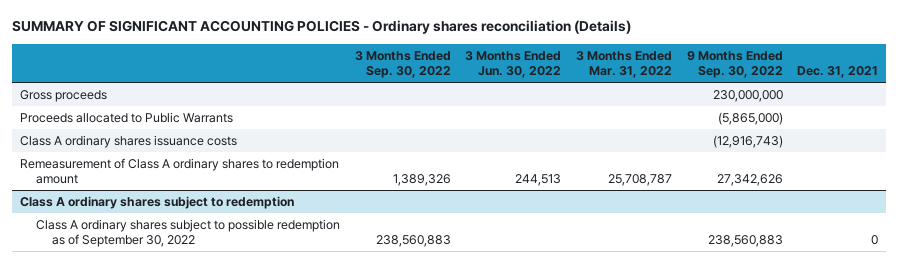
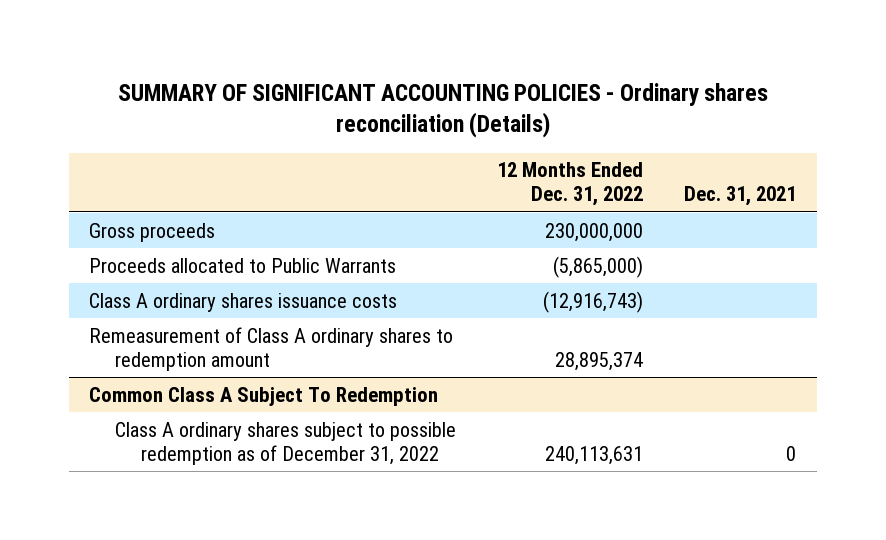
- | 3 Months Ended Sep. 30, 2022 | 3 Months Ended Jun. 30, 2022 | 3 Months Ended Mar. 31, 2022 | 9 Months Ended Sep. 30, 2022 | Dec. 31, 2021
+ | 12 Months Ended Dec. 31, 2022 | Dec. 31, 2021
- Class A ordinary shares subject to redemption
- Class A ordinary shares subject to possible redemption as of September 30, 2022 | 238,560,883 | | | 238,560,883 | 0
+ Common Class A Subject To Redemption
+ Class A ordinary shares subject to possible redemption as of December 31, 2022 | 240,113,631 | 0

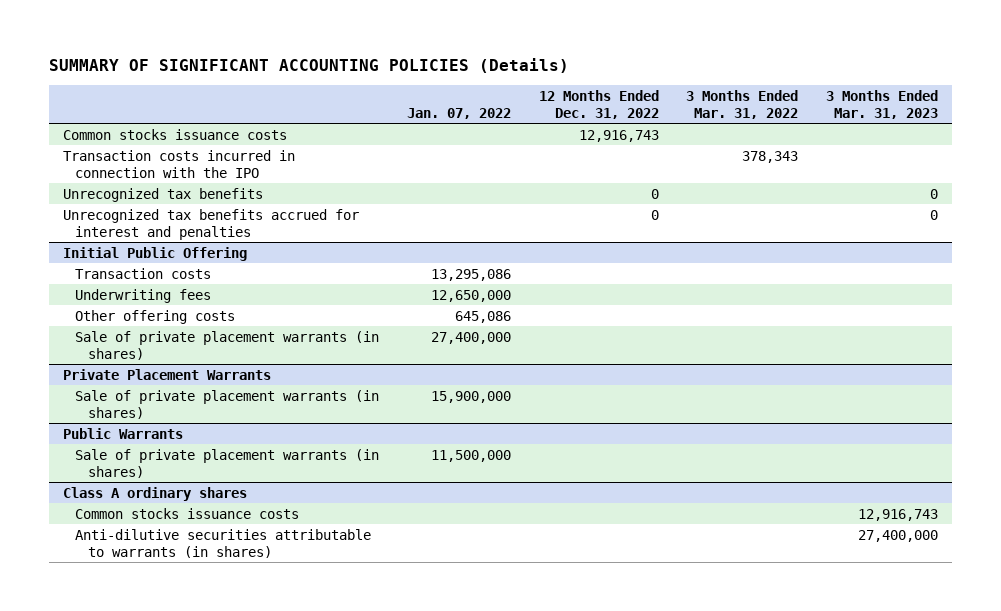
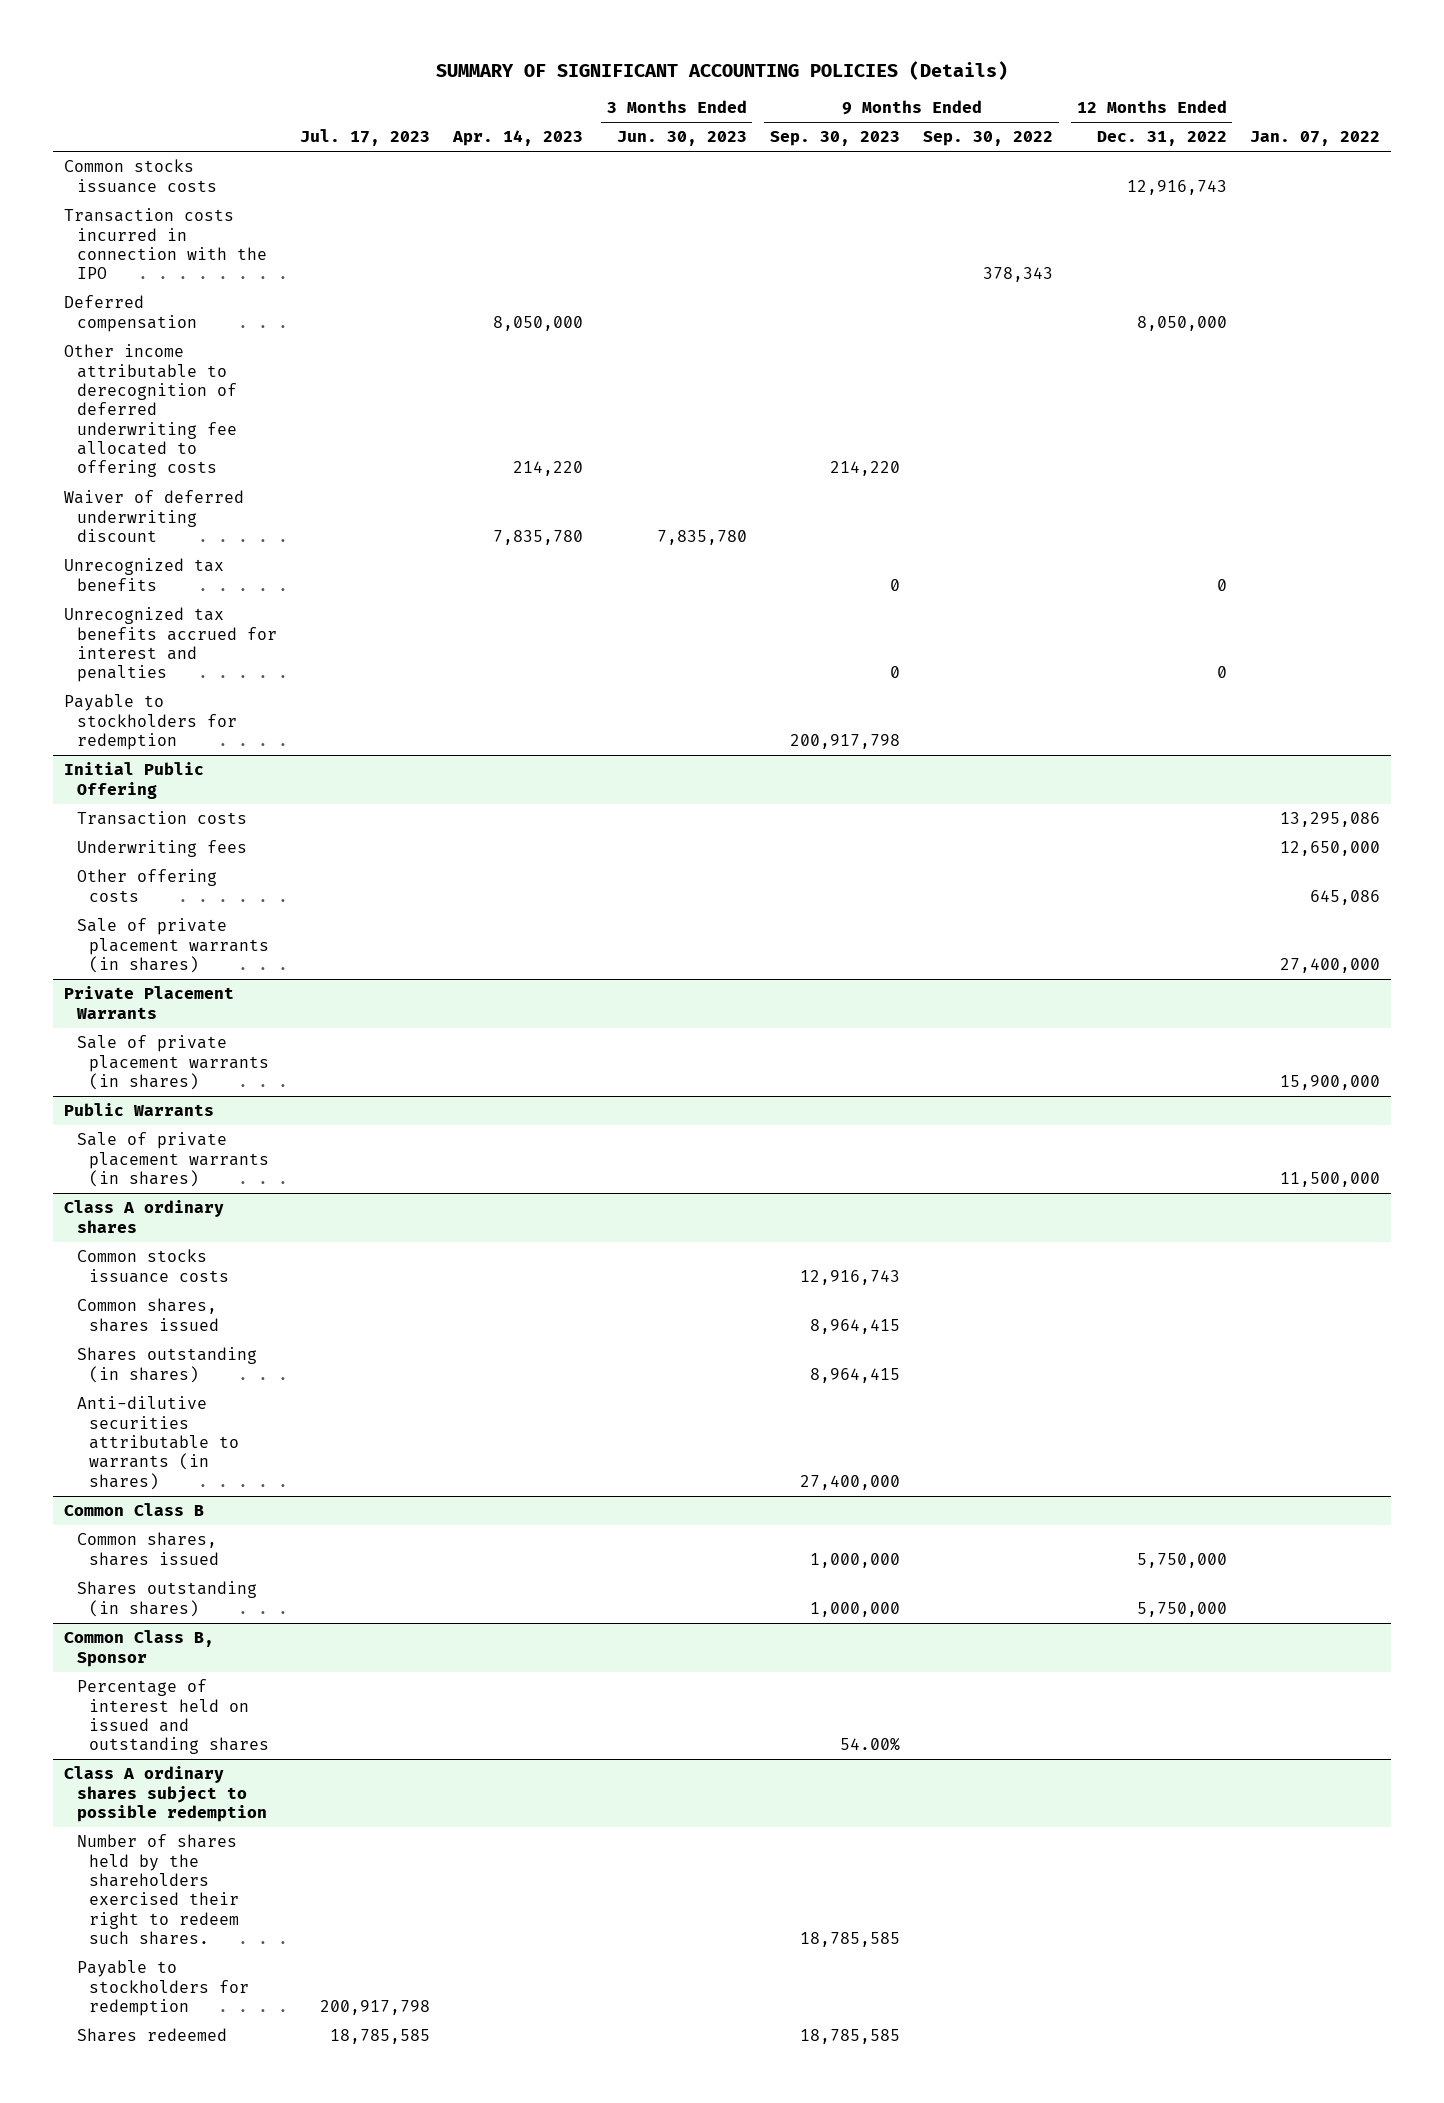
- | Jan. 07, 2022 | 12 Months Ended Dec. 31, 2022 | 3 Months Ended Mar. 31, 2022 | 3 Months Ended Mar. 31, 2023
+ | Jul. 17, 2023 | Apr. 14, 2023 | 3 Months Ended Jun. 30, 2023 | 9 Months Ended Sep. 30, 2023 | 9 Months Ended Sep. 30, 2022 | 12 Months Ended Dec. 31, 2022 | Jan. 07, 2022
+ Deferred compensation | | 8,050,000 | | | | 8,050,000 |
+ Other income attributable to derecognition of deferred underwriting fee allocated to offering costs | | 214,220 | | 214,220 | | |
+ Waiver of deferred underwriting discount | | 7,835,780 | 7,835,780 | | | |
+ Payable to stockholders for redemption | | | | 200,917,798 | | |
@ Class A ordinary shares
+ Common shares, shares issued | | | | 8,964,415 | | |
+ Shares outstanding (in shares) | | | | 8,964,415 | | |
+ Common Class B
+ Common shares, shares issued | | | | 1,000,000 | | 5,750,000 |
+ Shares outstanding (in shares) | | | | 1,000,000 | | 5,750,000 |
+ Common Class B, Sponsor
+ Percentage of interest held on issued and outstanding shares | | | | 54.00% | | |
+ Class A ordinary shares subject to possible redemption
+ Number of shares held by the shareholders exercised their right to redeem such shares. | | | | 18,785,585 | | |
+ Payable to stockholders for redemption | 200,917,798 | | | | | |
+ Shares redeemed | 18,785,585 | | | 18,785,585 | | |

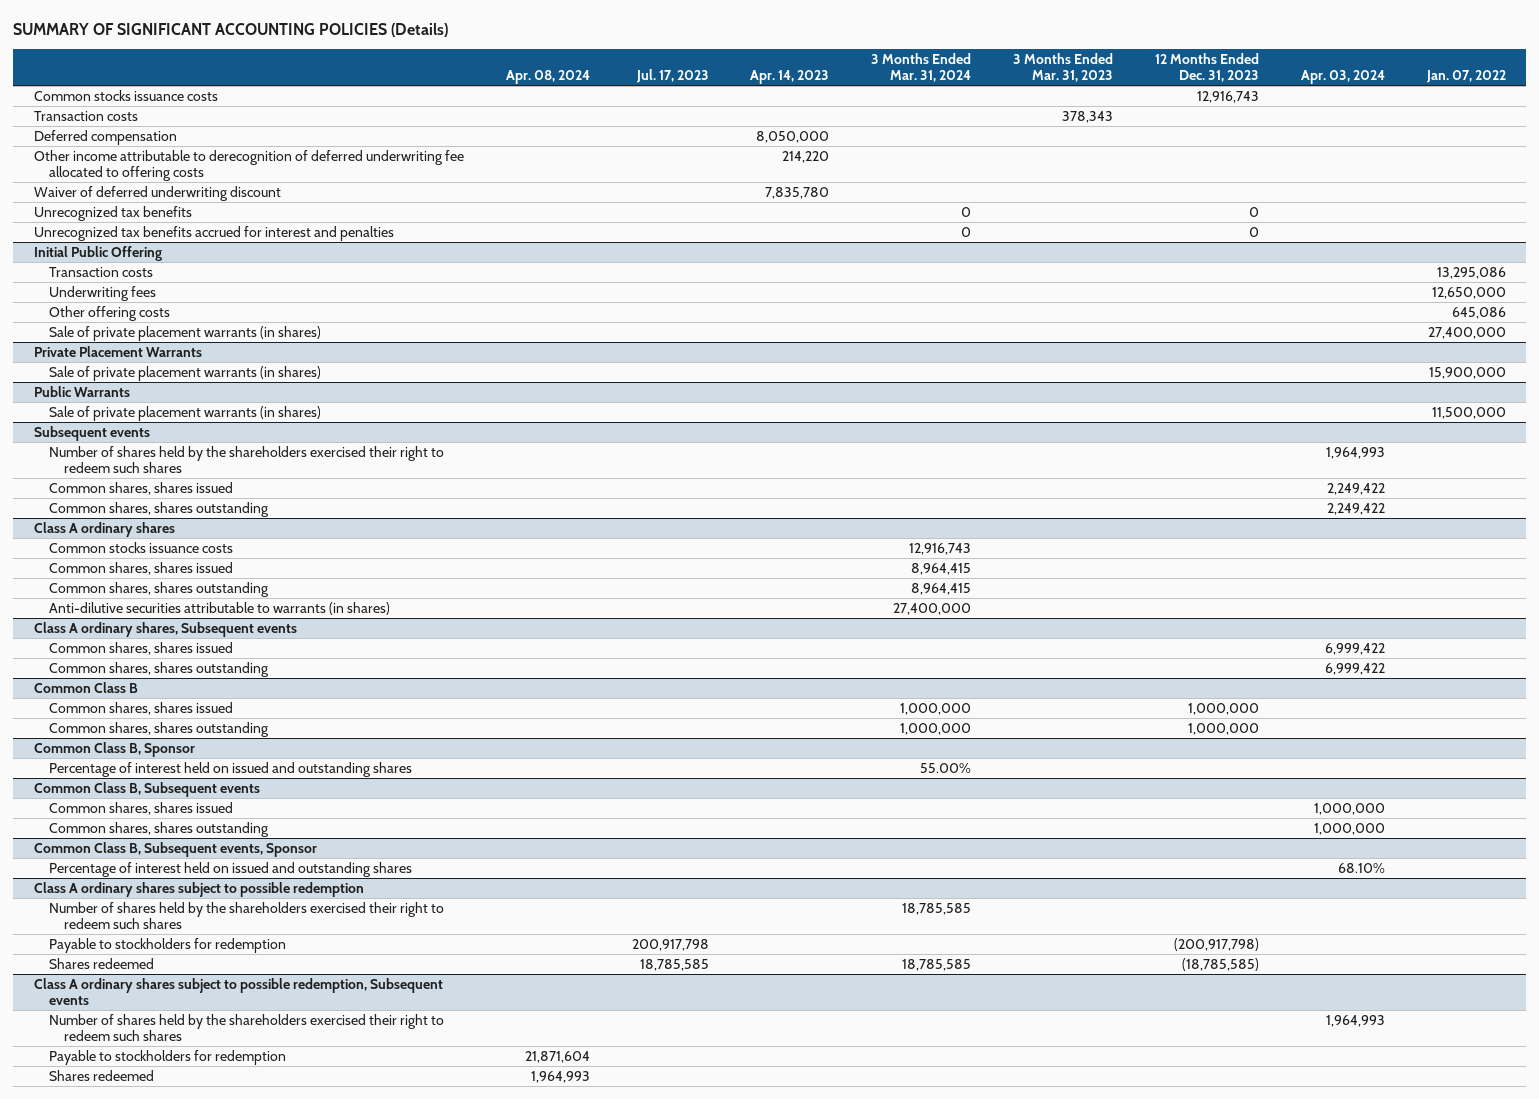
- | Jul. 17, 2023 | Apr. 14, 2023 | 3 Months Ended Jun. 30, 2023 | 9 Months Ended Sep. 30, 2023 | 9 Months Ended Sep. 30, 2022 | 12 Months Ended Dec. 31, 2022 | Jan. 07, 2022
+ | Apr. 08, 2024 | Jul. 17, 2023 | Apr. 14, 2023 | 3 Months Ended Mar. 31, 2024 | 3 Months Ended Mar. 31, 2023 | 12 Months Ended Dec. 31, 2023 | Apr. 03, 2024 | Jan. 07, 2022
- Transaction costs incurred in connection with the IPO | | | | | 378,343 | |
+ Transaction costs | | | | | 378,343 | | |
- Payable to stockholders for redemption | | | | 200,917,798 | | |
+ Subsequent events
+ Number of shares held by the shareholders exercised their right to redeem such shares | | | | | | | 1,964,993 |
+ Common shares, shares issued | | | | | | | 2,249,422 |
+ Common shares, shares outstanding | | | | | | | 2,249,422 |
@ Class A ordinary shares
- Shares outstanding (in shares) | | | | 8,964,415 | | |
+ Common shares, shares outstanding | | | | 8,964,415 | | | |
+ Class A ordinary shares, Subsequent events
+ Common shares, shares issued | | | | | | | 6,999,422 |
+ Common shares, shares outstanding | | | | | | | 6,999,422 |
@ Common Class B
- Shares outstanding (in shares) | | | | 1,000,000 | | 5,750,000 |
+ Common shares, shares outstanding | | | | 1,000,000 | | 1,000,000 | |
+ Common Class B, Subsequent events
+ Common shares, shares issued | | | | | | | 1,000,000 |
+ Common shares, shares outstanding | | | | | | | 1,000,000 |
+ Common Class B, Subsequent events, Sponsor
+ Percentage of interest held on issued and outstanding shares | | | | | | | 68.10% |
@ Class A ordinary shares subject to possible redemption
- Number of shares held by the shareholders exercised their right to redeem such shares. | | | | 18,785,585 | | |
+ Number of shares held by the shareholders exercised their right to redeem such shares | | | | 18,785,585 | | | |
+ Class A ordinary shares subject to possible redemption, Subsequent events
+ Number of shares held by the shareholders exercised their right to redeem such shares | | | | | | | 1,964,993 |
+ Payable to stockholders for redemption | 21,871,604 | | | | | | |
+ Shares redeemed | 1,964,993 | | | | | | |

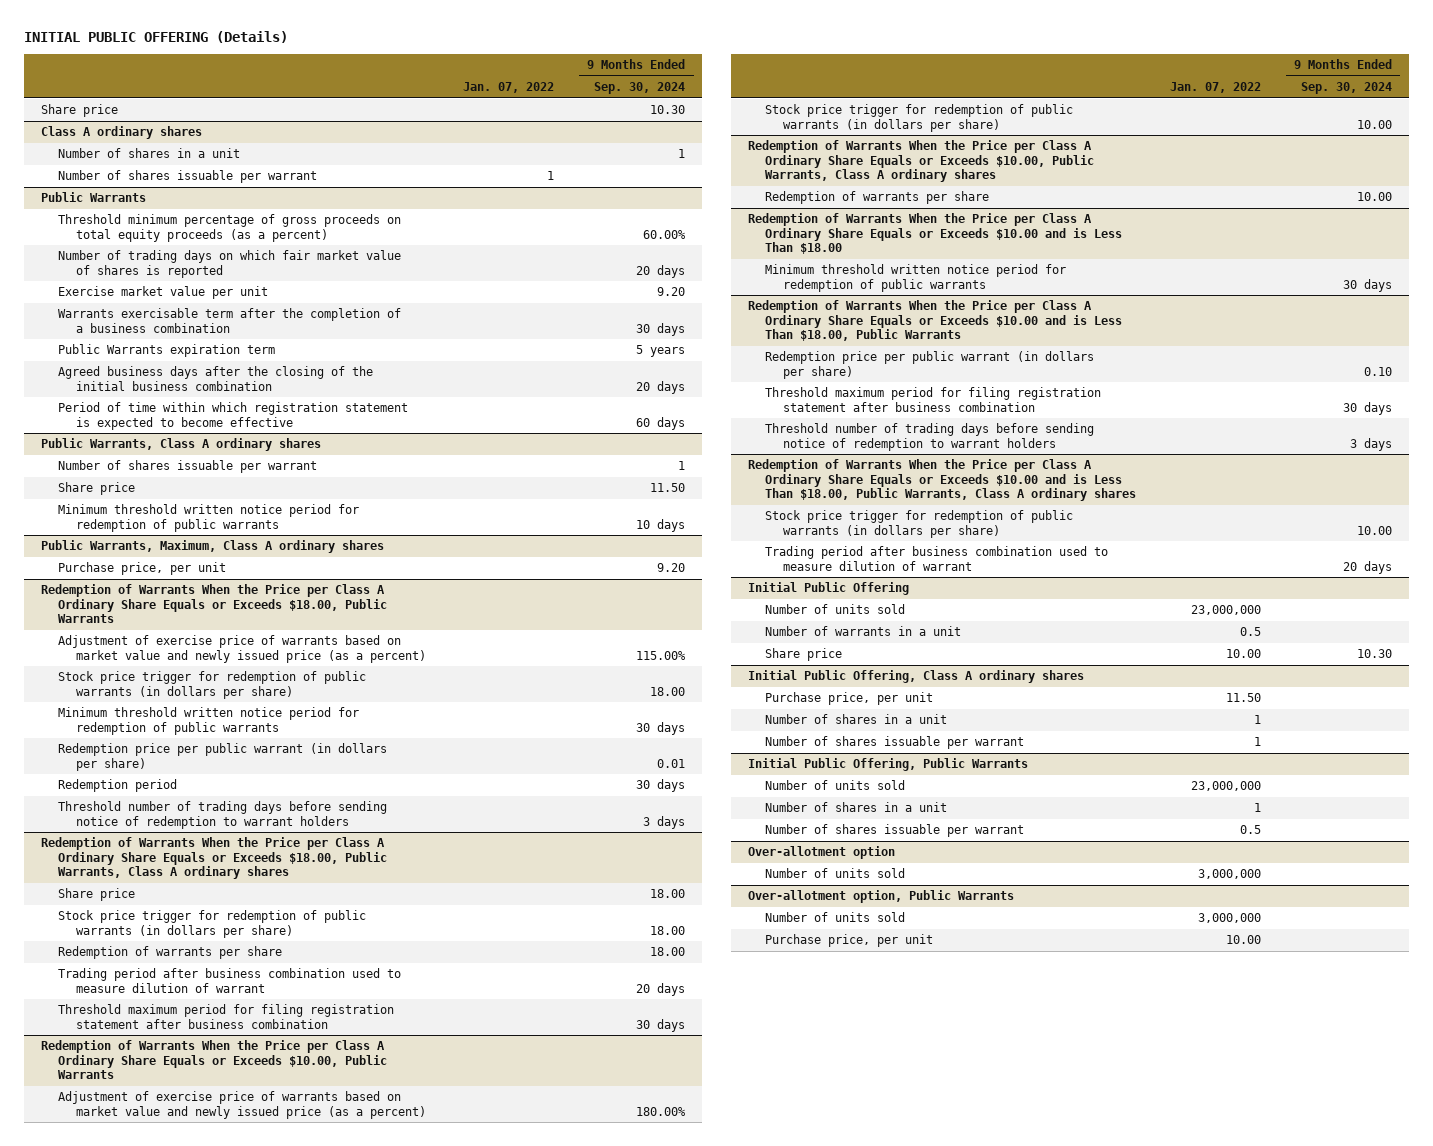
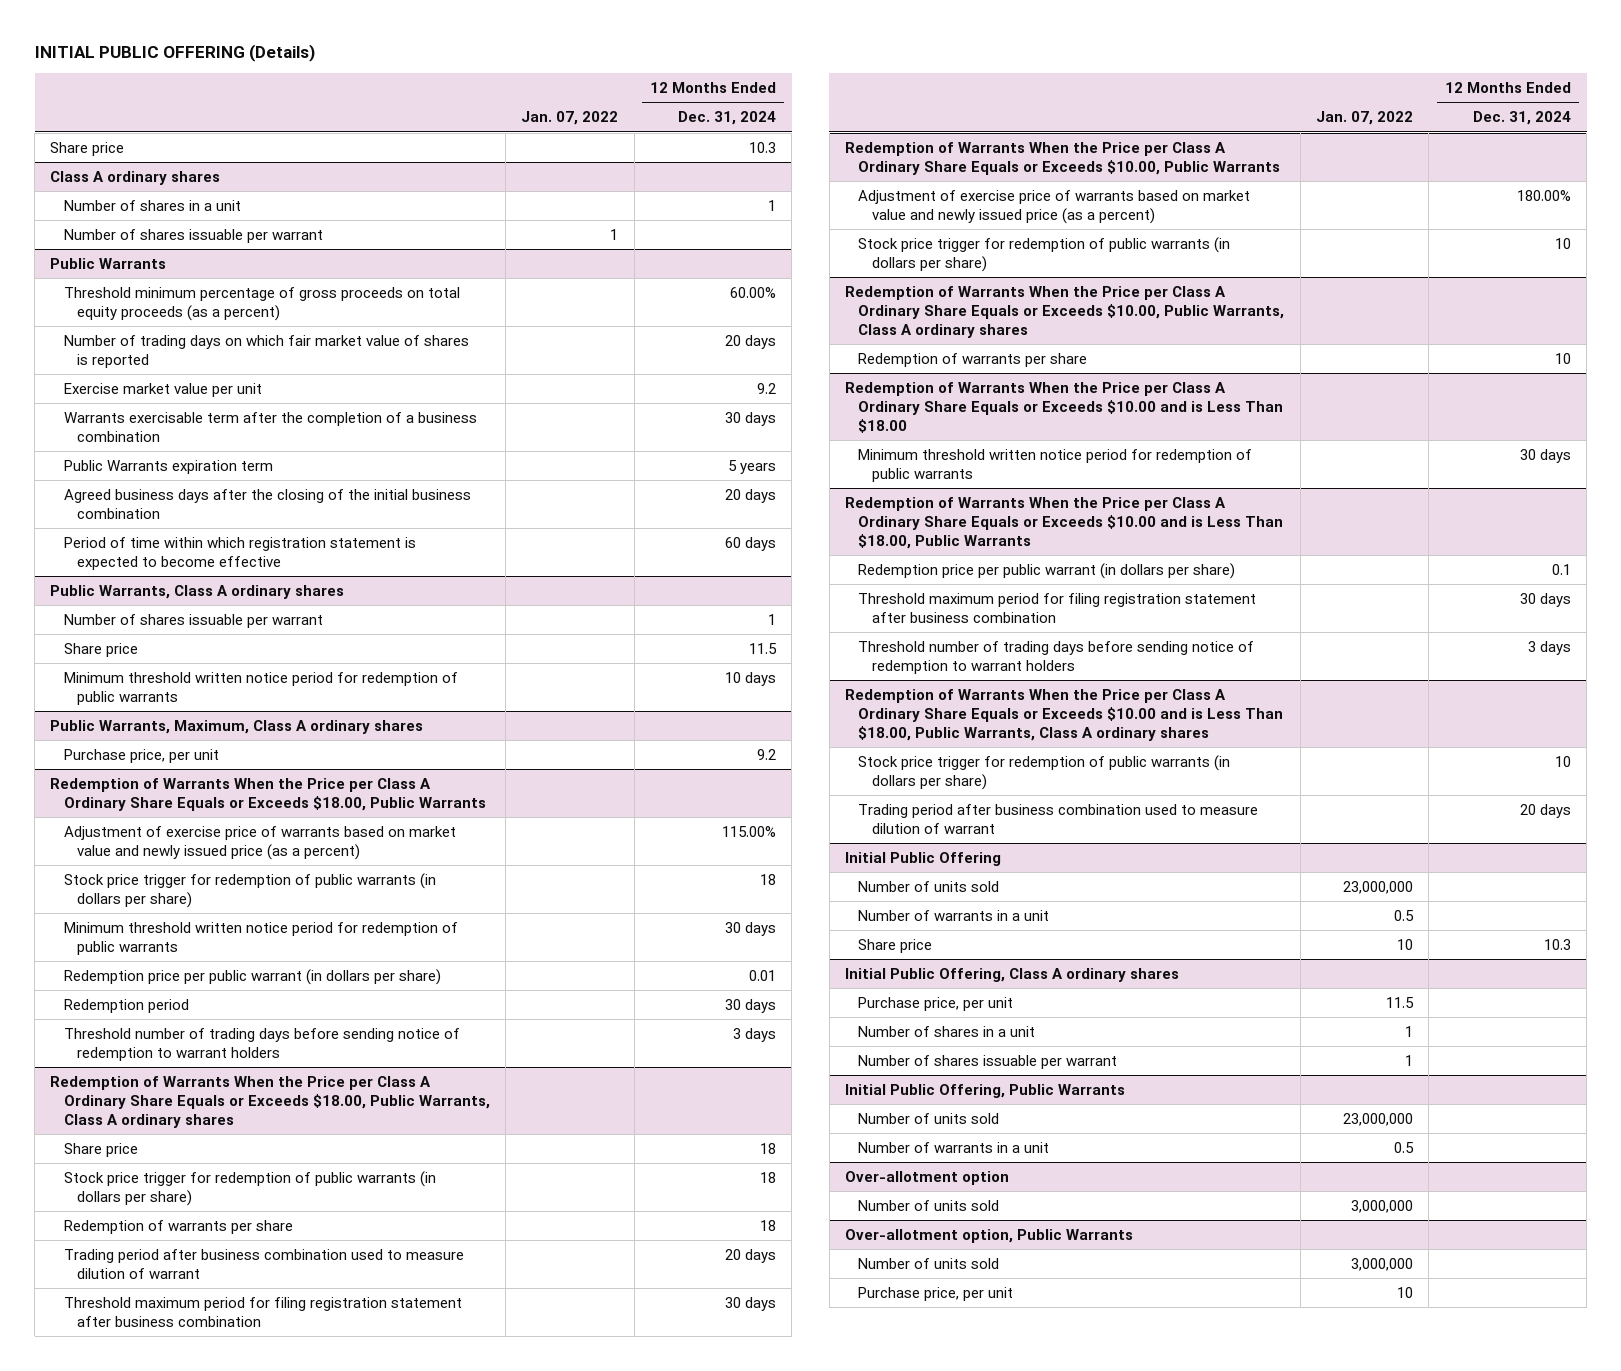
- | Jan. 07, 2022 | 9 Months Ended Sep. 30, 2024
+ | Jan. 07, 2022 | 12 Months Ended Dec. 31, 2024
@ Initial Public Offering
- Share price | 10.00 | 10.30
+ Share price | 10 | 10.3
@ Initial Public Offering, Class A ordinary shares
- Purchase price, per unit | 11.50 |
+ Purchase price, per unit | 11.5 |
@ Initial Public Offering, Public Warrants
- Number of shares in a unit | 1 |
- Number of shares issuable per warrant | 0.5 |
+ Number of warrants in a unit | 0.5 |
@ Over-allotment option, Public Warrants
- Purchase price, per unit | 10.00 |
+ Purchase price, per unit | 10 |

